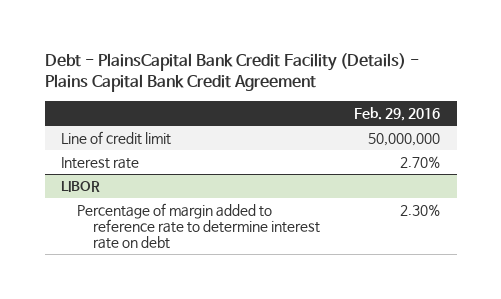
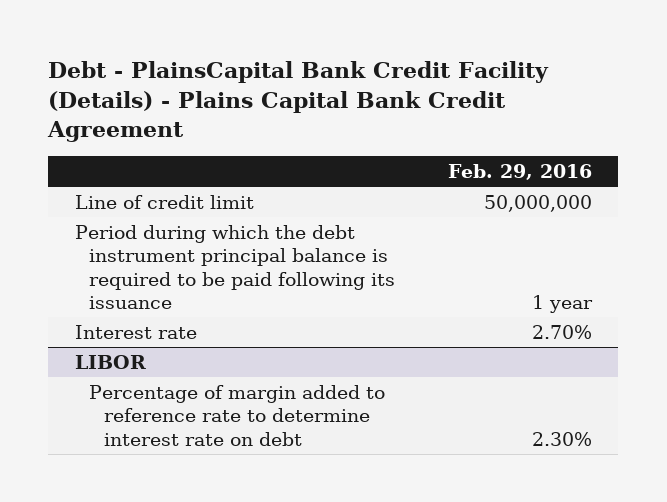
+ Period during which the debt instrument principal balance is required to be paid following its issuance | 1 year

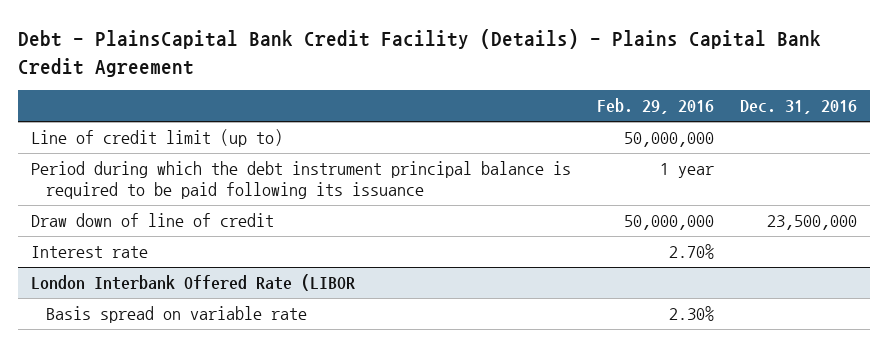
- | Feb. 29, 2016
+ | Feb. 29, 2016 | Dec. 31, 2016
- Line of credit limit | 50,000,000
+ Line of credit limit (up to) | 50,000,000 |
+ Draw down of line of credit | 50,000,000 | 23,500,000
- LIBOR
- Percentage of margin added to reference rate to determine interest rate on debt | 2.30%
+ London Interbank Offered Rate (LIBOR
+ Basis spread on variable rate | 2.30% |

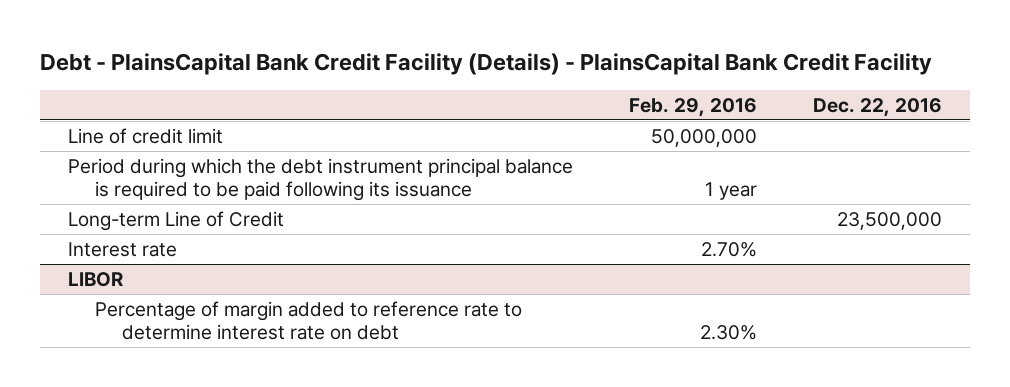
- Debt - PlainsCapital Bank Credit Facility (Details) - Plains Capital Bank Credit Agreement
+ Debt - PlainsCapital Bank Credit Facility (Details) - PlainsCapital Bank Credit Facility
- | Feb. 29, 2016 | Dec. 31, 2016
+ | Feb. 29, 2016 | Dec. 22, 2016
- Line of credit limit (up to) | 50,000,000 |
+ Line of credit limit | 50,000,000 |
- Draw down of line of credit | 50,000,000 | 23,500,000
+ Long-term Line of Credit | | 23,500,000
- London Interbank Offered Rate (LIBOR
- Basis spread on variable rate | 2.30% |
+ LIBOR
+ Percentage of margin added to reference rate to determine interest rate on debt | 2.30% |

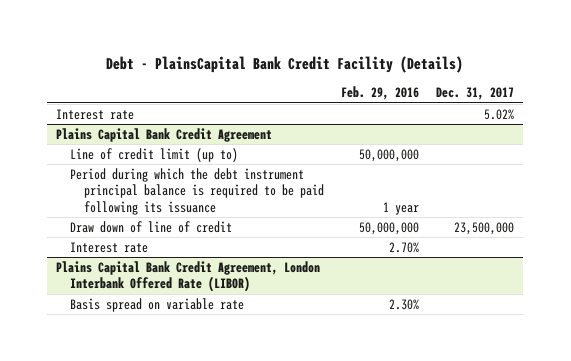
- Debt - PlainsCapital Bank Credit Facility (Details) - PlainsCapital Bank Credit Facility
+ Debt - PlainsCapital Bank Credit Facility (Details)
- | Feb. 29, 2016 | Dec. 22, 2016
+ | Feb. 29, 2016 | Dec. 31, 2017
- Line of credit limit | 50,000,000 |
+ Interest rate | | 5.02%
+ Plains Capital Bank Credit Agreement
+ Line of credit limit (up to) | 50,000,000 |
- Long-term Line of Credit | | 23,500,000
+ Draw down of line of credit | 50,000,000 | 23,500,000
- LIBOR
- Percentage of margin added to reference rate to determine interest rate on debt | 2.30% |
+ Plains Capital Bank Credit Agreement, London Interbank Offered Rate (LIBOR)
+ Basis spread on variable rate | 2.30% |

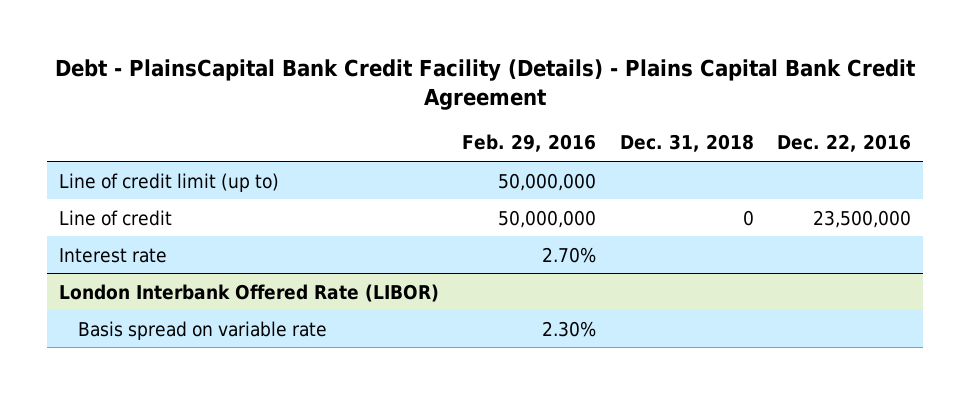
- Debt - PlainsCapital Bank Credit Facility (Details)
+ Debt - PlainsCapital Bank Credit Facility (Details) - Plains Capital Bank Credit Agreement
- | Feb. 29, 2016 | Dec. 31, 2017
+ | Feb. 29, 2016 | Dec. 31, 2018 | Dec. 22, 2016
- Interest rate | | 5.02%
- Plains Capital Bank Credit Agreement
- Period during which the debt instrument principal balance is required to be paid following its issuance | 1 year |
- Draw down of line of credit | 50,000,000 | 23,500,000
+ Line of credit | 50,000,000 | 0 | 23,500,000
- Plains Capital Bank Credit Agreement, London Interbank Offered Rate (LIBOR)
+ London Interbank Offered Rate (LIBOR)

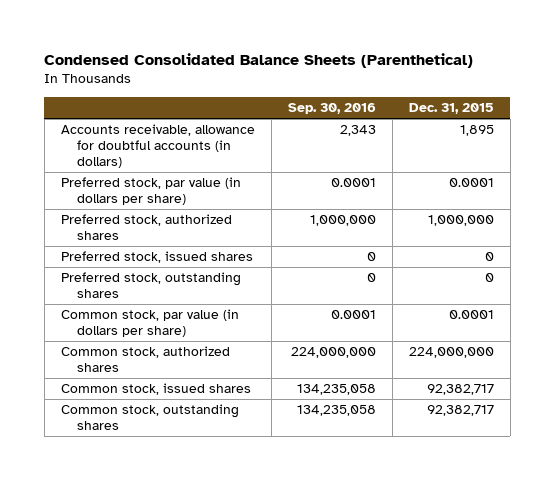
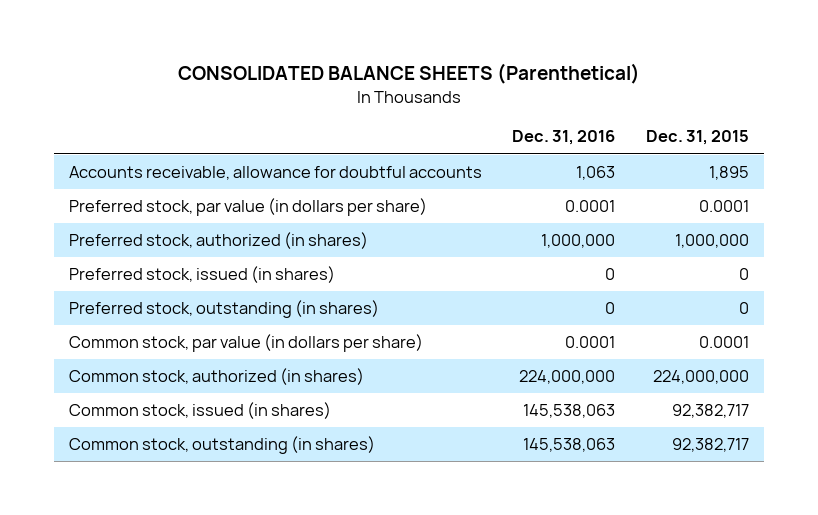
- Condensed Consolidated Balance Sheets (Parenthetical)
+ CONSOLIDATED BALANCE SHEETS (Parenthetical)
- | Sep. 30, 2016 | Dec. 31, 2015
+ | Dec. 31, 2016 | Dec. 31, 2015
- Accounts receivable, allowance for doubtful accounts (in dollars) | 2,343 | 1,895
+ Accounts receivable, allowance for doubtful accounts | 1,063 | 1,895
- Preferred stock, authorized shares | 1,000,000 | 1,000,000
- Preferred stock, issued shares | 0 | 0
- Preferred stock, outstanding shares | 0 | 0
+ Preferred stock, authorized (in shares) | 1,000,000 | 1,000,000
+ Preferred stock, issued (in shares) | 0 | 0
+ Preferred stock, outstanding (in shares) | 0 | 0
- Common stock, authorized shares | 224,000,000 | 224,000,000
- Common stock, issued shares | 134,235,058 | 92,382,717
- Common stock, outstanding shares | 134,235,058 | 92,382,717
+ Common stock, authorized (in shares) | 224,000,000 | 224,000,000
+ Common stock, issued (in shares) | 145,538,063 | 92,382,717
+ Common stock, outstanding (in shares) | 145,538,063 | 92,382,717

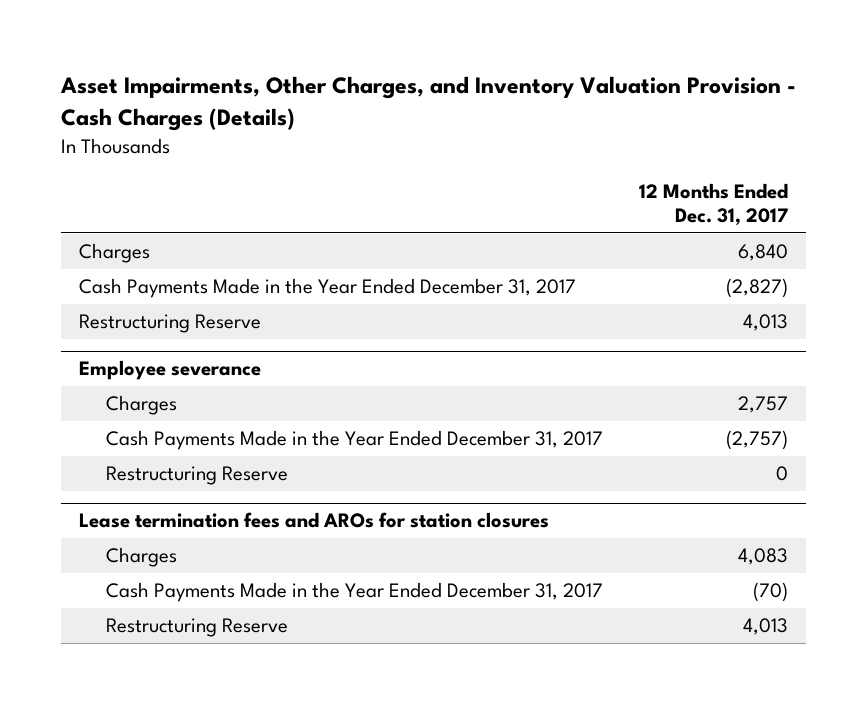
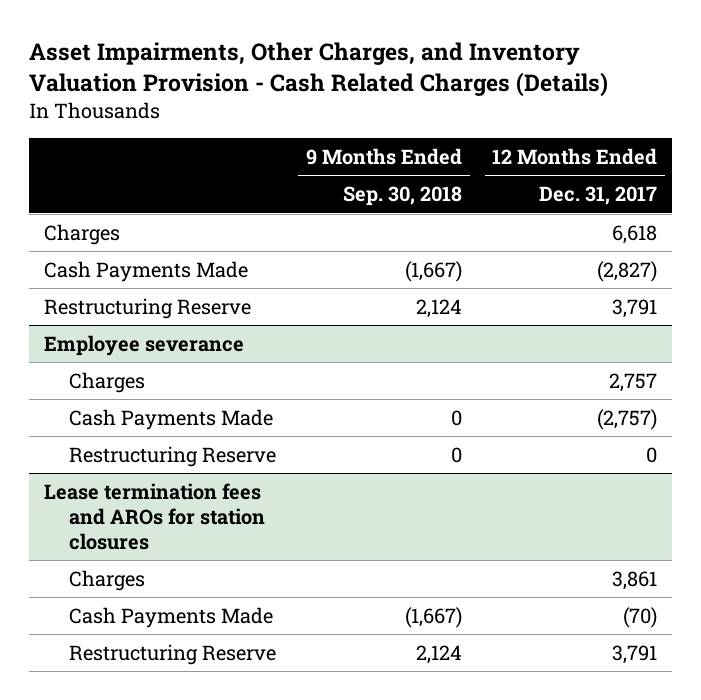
- Asset Impairments, Other Charges, and Inventory Valuation Provision - Cash Charges (Details)
+ Asset Impairments, Other Charges, and Inventory Valuation Provision - Cash Related Charges (Details)
- | 12 Months Ended Dec. 31, 2017
+ | 9 Months Ended Sep. 30, 2018 | 12 Months Ended Dec. 31, 2017
- Charges | 6,840
- Cash Payments Made in the Year Ended December 31, 2017 | (2,827)
- Restructuring Reserve | 4,013
+ Charges | | 6,618
+ Cash Payments Made | (1,667) | (2,827)
+ Restructuring Reserve | 2,124 | 3,791
@ Employee severance
- Cash Payments Made in the Year Ended December 31, 2017 | (2,757)
+ Cash Payments Made | 0 | (2,757)
@ Lease termination fees and AROs for station closures
- Charges | 4,083
- Cash Payments Made in the Year Ended December 31, 2017 | (70)
- Restructuring Reserve | 4,013
+ Charges | | 3,861
+ Cash Payments Made | (1,667) | (70)
+ Restructuring Reserve | 2,124 | 3,791

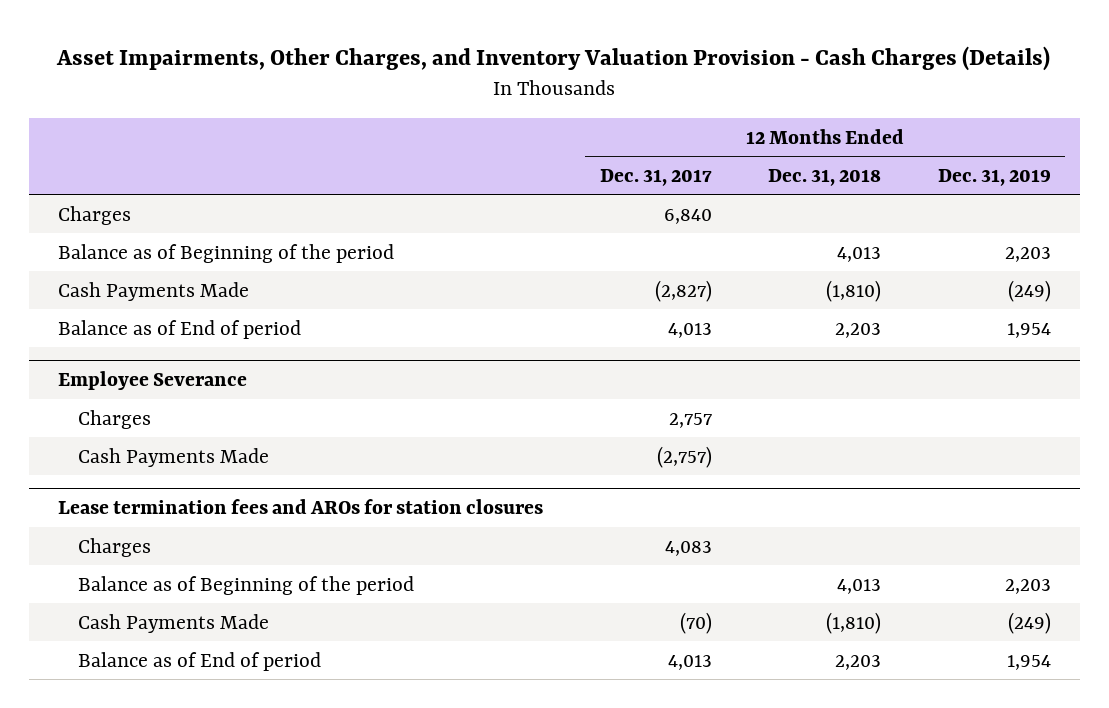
- Asset Impairments, Other Charges, and Inventory Valuation Provision - Cash Related Charges (Details)
+ Asset Impairments, Other Charges, and Inventory Valuation Provision - Cash Charges (Details)
- | 9 Months Ended Sep. 30, 2018 | 12 Months Ended Dec. 31, 2017
+ | 12 Months Ended Dec. 31, 2017 | 12 Months Ended Dec. 31, 2018 | 12 Months Ended Dec. 31, 2019
- Charges | | 6,618
+ Charges | 6,840 | |
+ Balance as of Beginning of the period | | 4,013 | 2,203
- Restructuring Reserve | 2,124 | 3,791
- Employee severance
+ Balance as of End of period | 4,013 | 2,203 | 1,954
+ Employee Severance
- Restructuring Reserve | 0 | 0
@ Lease termination fees and AROs for station closures
- Charges | | 3,861
+ Charges | 4,083 | |
+ Balance as of Beginning of the period | | 4,013 | 2,203
- Restructuring Reserve | 2,124 | 3,791
+ Balance as of End of period | 4,013 | 2,203 | 1,954

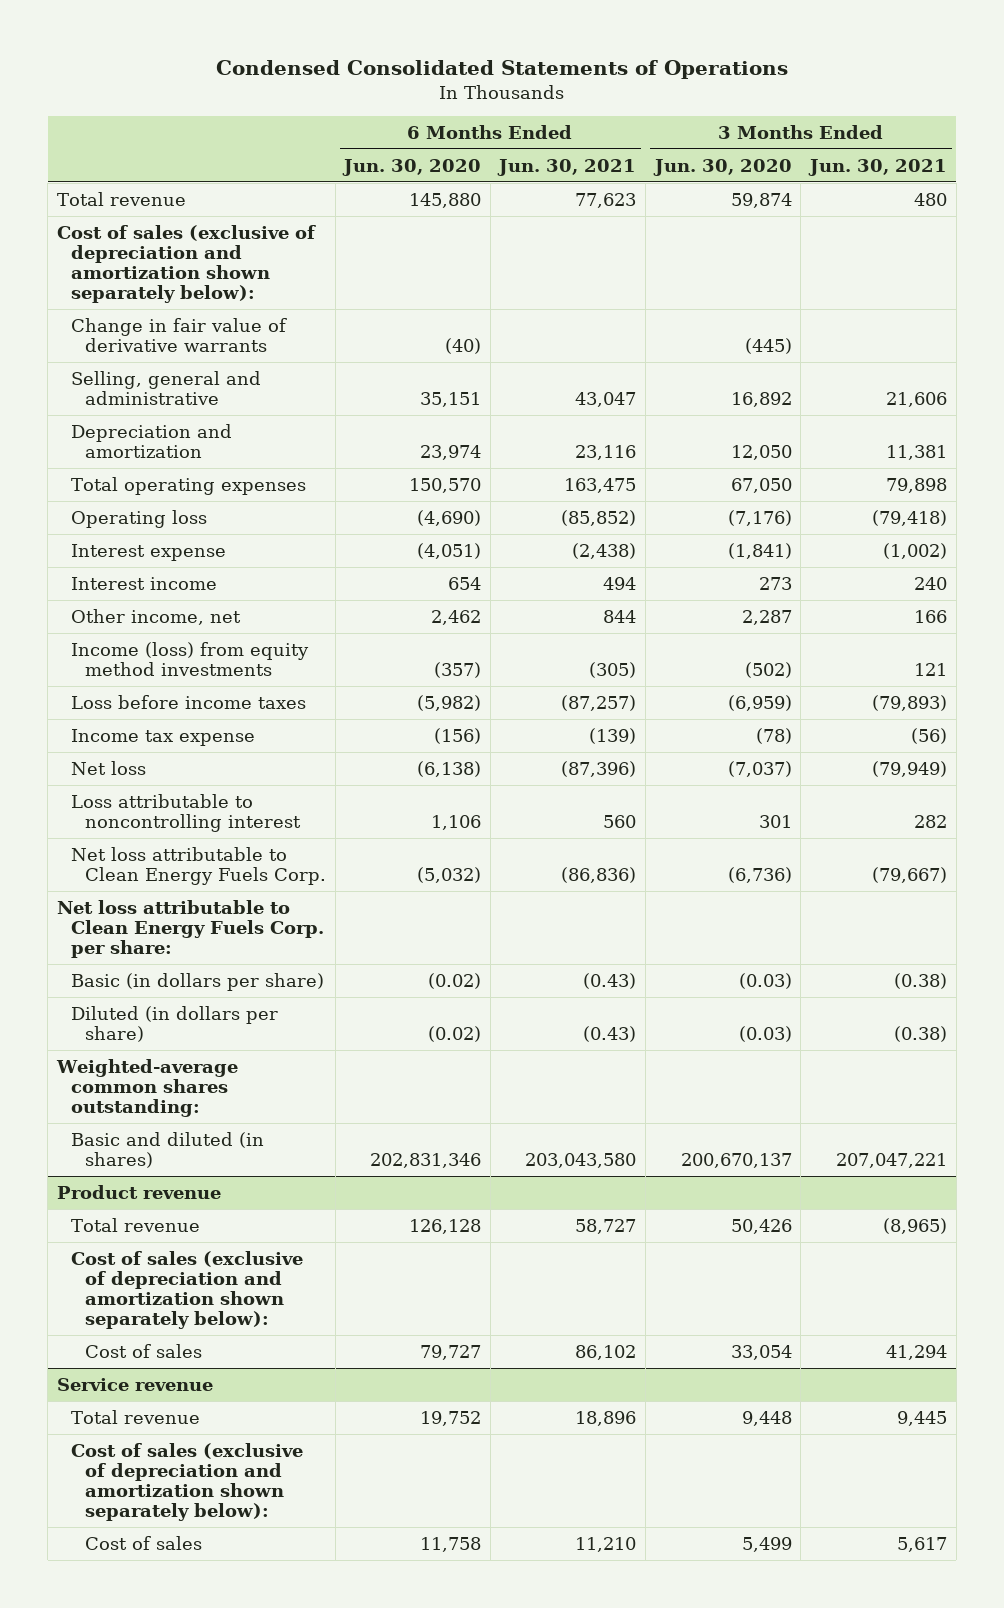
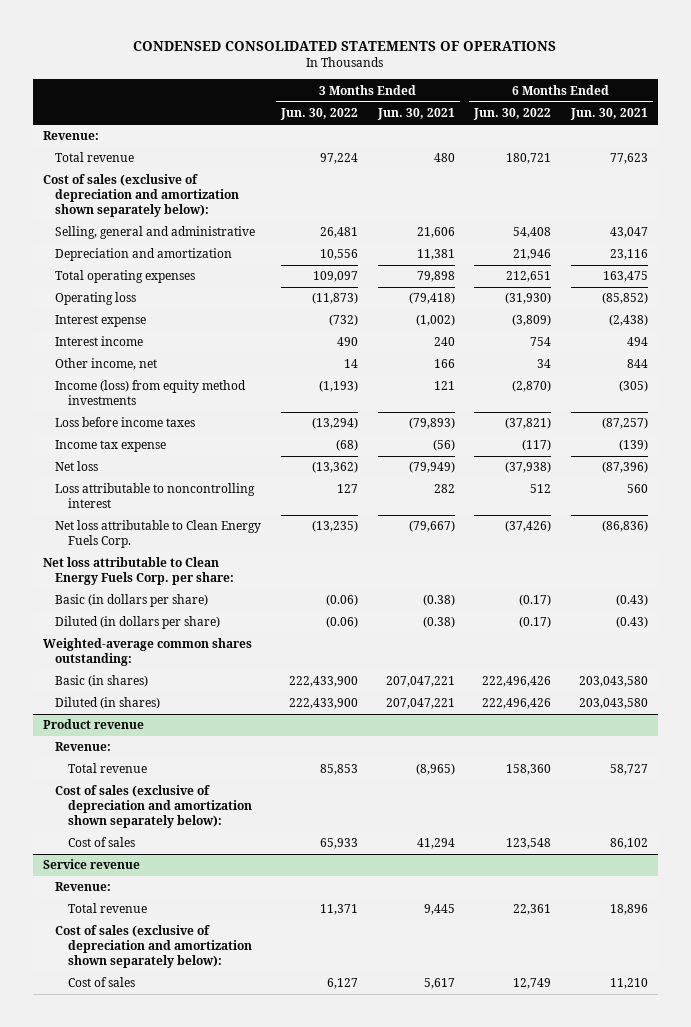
- Condensed Consolidated Statements of Operations
+ CONDENSED CONSOLIDATED STATEMENTS OF OPERATIONS
- | 6 Months Ended Jun. 30, 2020 | 6 Months Ended Jun. 30, 2021 | 3 Months Ended Jun. 30, 2020 | 3 Months Ended Jun. 30, 2021
+ | 3 Months Ended Jun. 30, 2022 | 3 Months Ended Jun. 30, 2021 | 6 Months Ended Jun. 30, 2022 | 6 Months Ended Jun. 30, 2021
+ Revenue:
- Change in fair value of derivative warrants | (40) | | (445) |
- Basic and diluted (in shares) | 202,831,346 | 203,043,580 | 200,670,137 | 207,047,221
+ Basic (in shares) | 222,433,900 | 207,047,221 | 222,496,426 | 203,043,580
+ Diluted (in shares) | 222,433,900 | 207,047,221 | 222,496,426 | 203,043,580
@ Product revenue
+ Revenue:
@ Service revenue
+ Revenue:

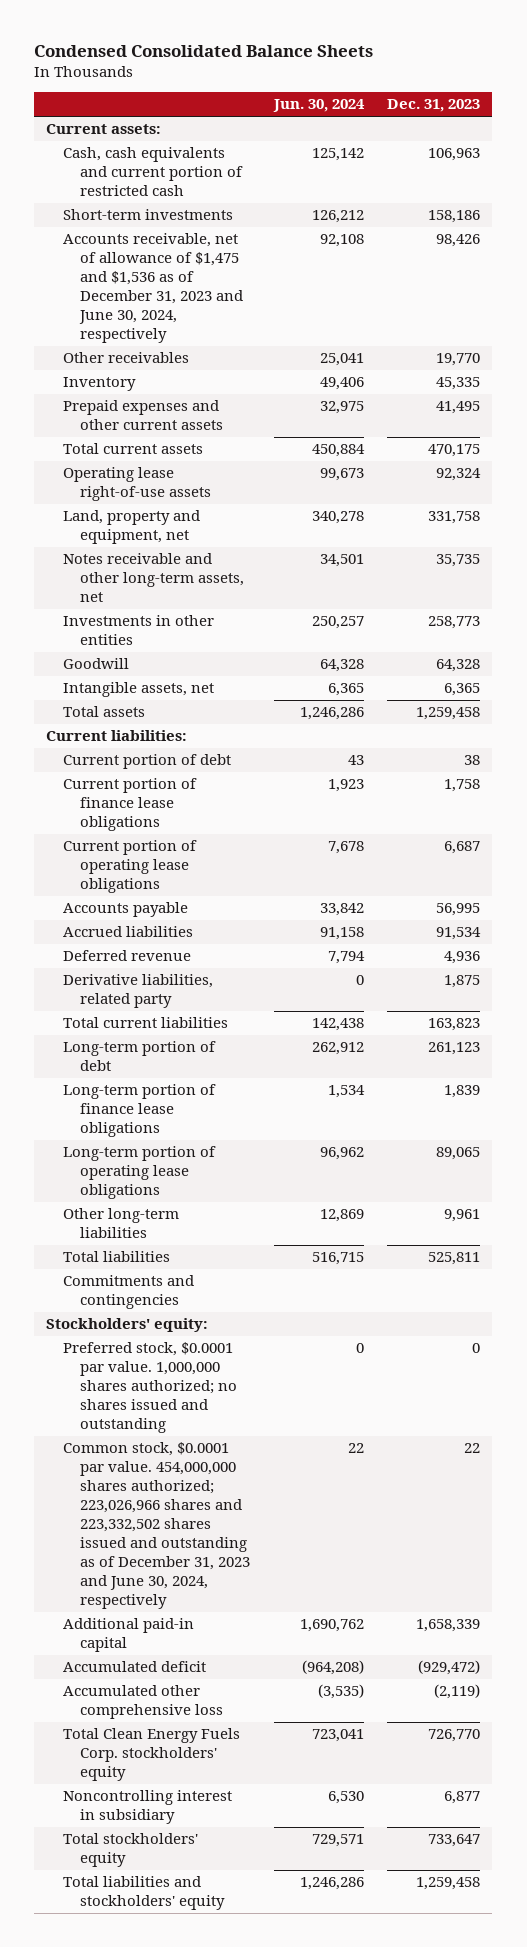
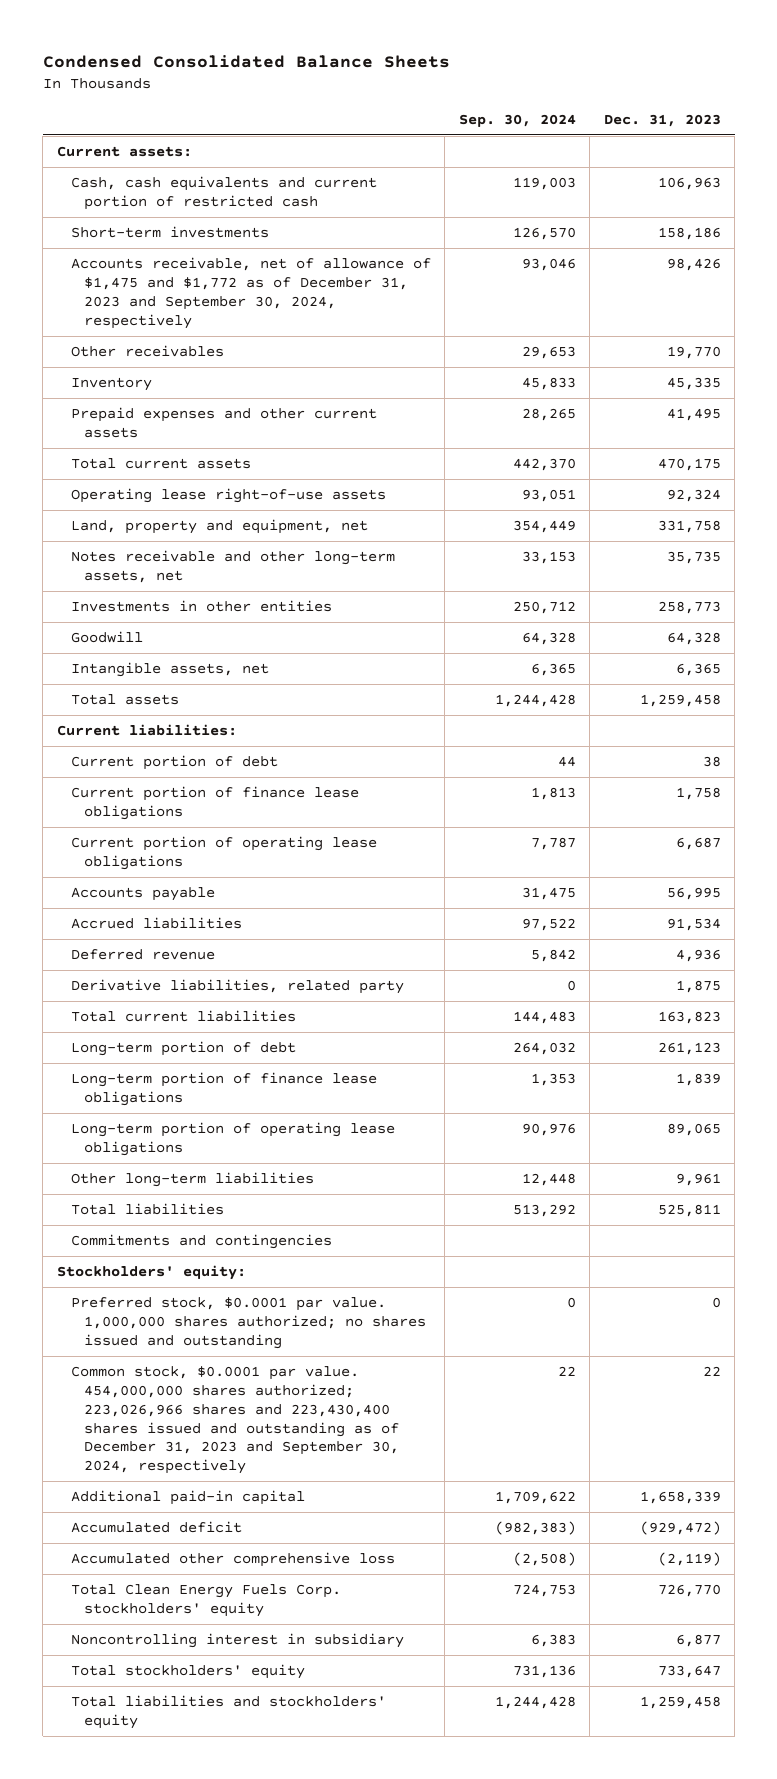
- | Jun. 30, 2024 | Dec. 31, 2023
+ | Sep. 30, 2024 | Dec. 31, 2023
- Accounts receivable, net of allowance of $1,475 and $1,536 as of December 31, 2023 and June 30, 2024, respectively | 92,108 | 98,426
+ Accounts receivable, net of allowance of $1,475 and $1,772 as of December 31, 2023 and September 30, 2024, respectively | 93,046 | 98,426
- Common stock, $0.0001 par value. 454,000,000 shares authorized; 223,026,966 shares and 223,332,502 shares issued and outstanding as of December 31, 2023 and June 30, 2024, respectively | 22 | 22
+ Common stock, $0.0001 par value. 454,000,000 shares authorized; 223,026,966 shares and 223,430,400 shares issued and outstanding as of December 31, 2023 and September 30, 2024, respectively | 22 | 22

